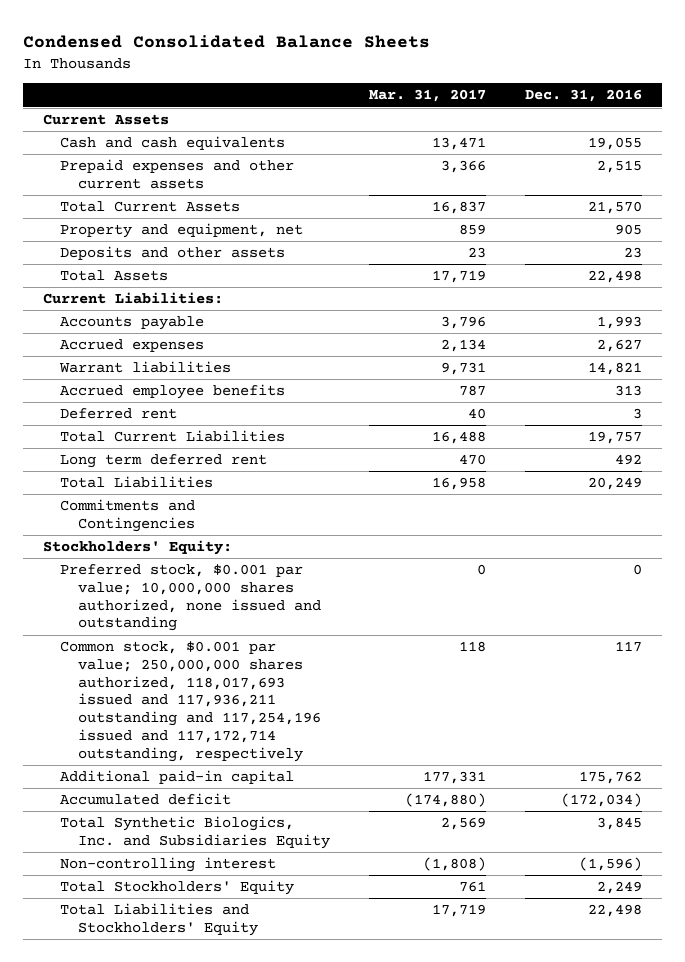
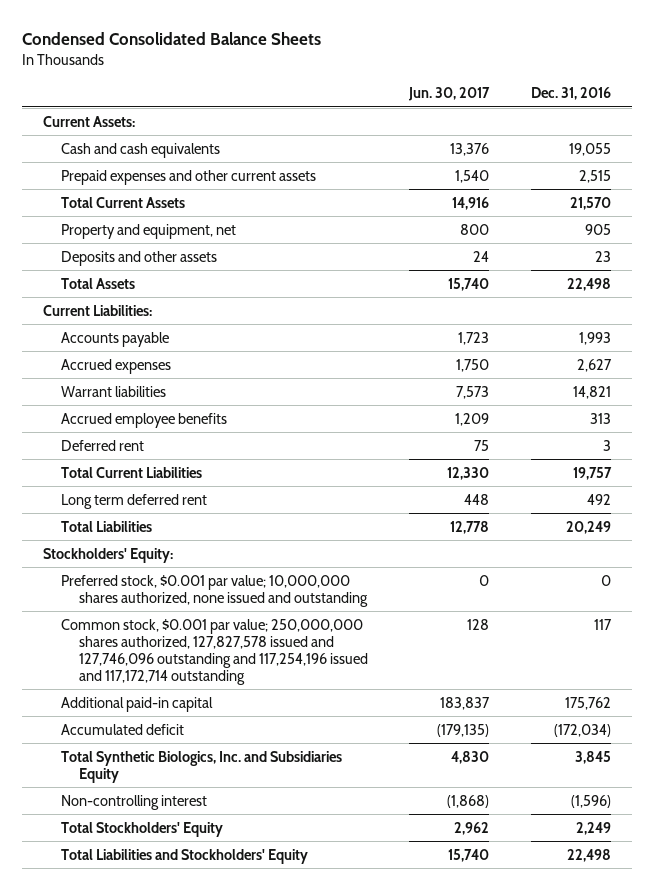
- | Mar. 31, 2017 | Dec. 31, 2016
+ | Jun. 30, 2017 | Dec. 31, 2016
- Current Assets
+ Current Assets:
- Commitments and Contingencies
- Common stock, $0.001 par value; 250,000,000 shares authorized, 118,017,693 issued and 117,936,211 outstanding and 117,254,196 issued and 117,172,714 outstanding, respectively | 118 | 117
+ Common stock, $0.001 par value; 250,000,000 shares authorized, 127,827,578 issued and 127,746,096 outstanding and 117,254,196 issued and 117,172,714 outstanding | 128 | 117

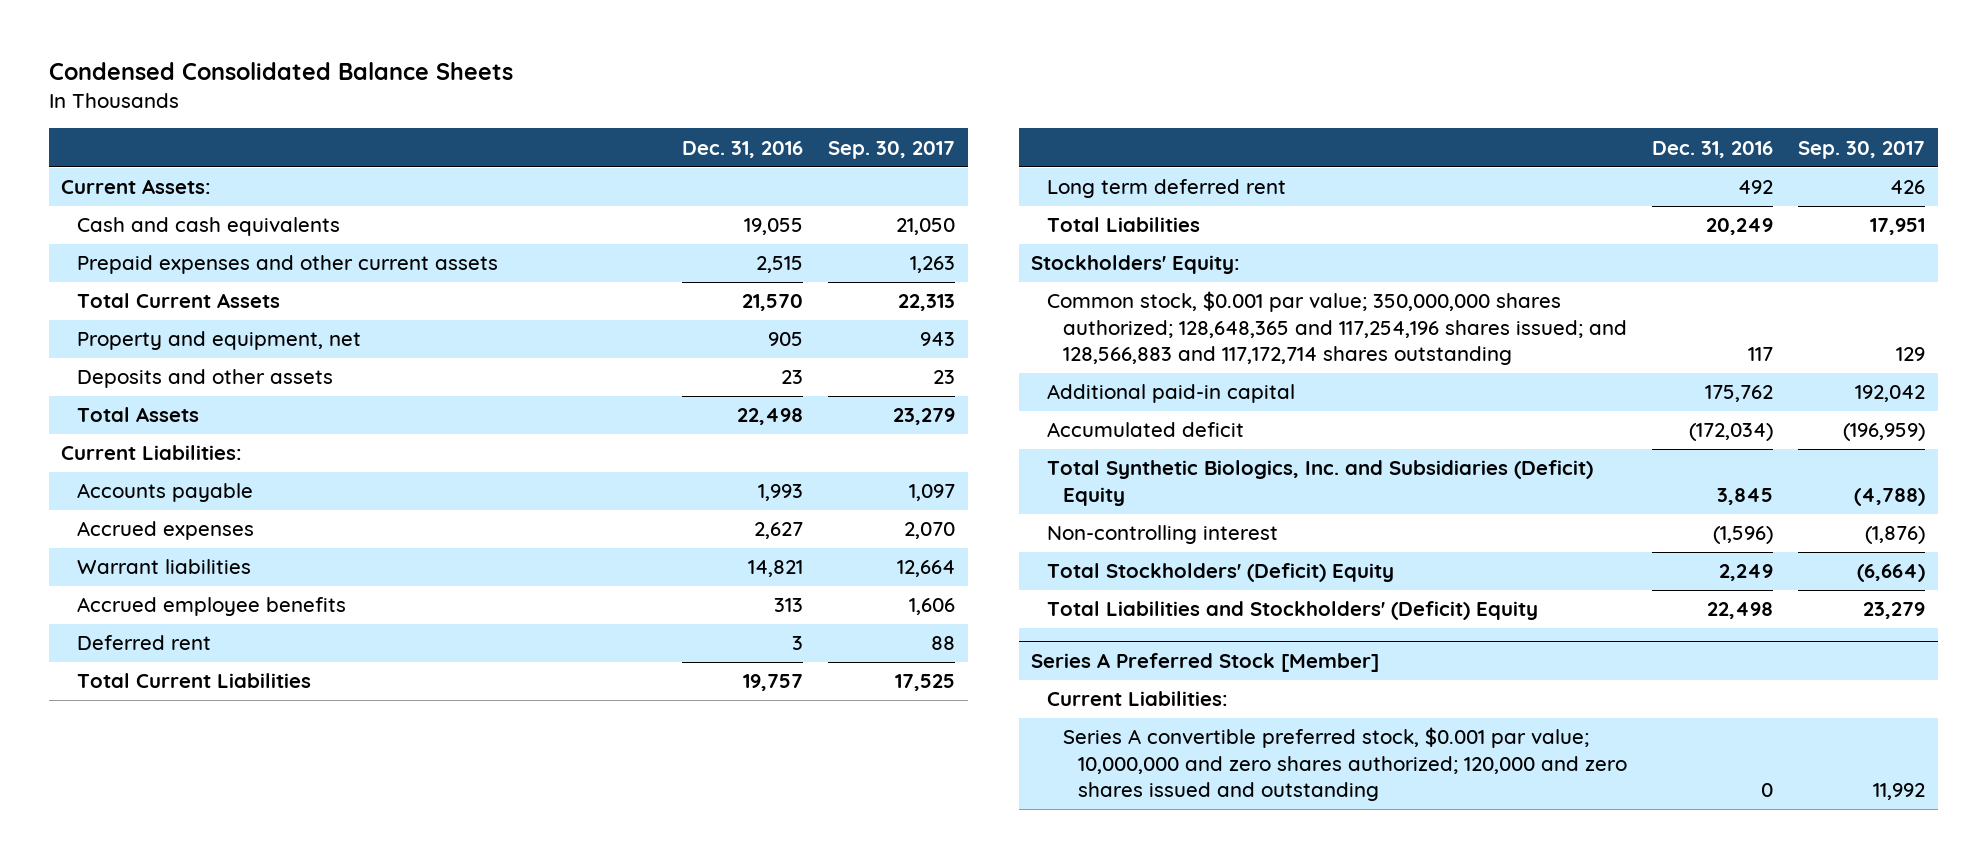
- | Jun. 30, 2017 | Dec. 31, 2016
+ | Dec. 31, 2016 | Sep. 30, 2017
- Preferred stock, $0.001 par value; 10,000,000 shares authorized, none issued and outstanding | 0 | 0
- Common stock, $0.001 par value; 250,000,000 shares authorized, 127,827,578 issued and 127,746,096 outstanding and 117,254,196 issued and 117,172,714 outstanding | 128 | 117
+ Common stock, $0.001 par value; 350,000,000 shares authorized; 128,648,365 and 117,254,196 shares issued; and 128,566,883 and 117,172,714 shares outstanding | 117 | 129
- Total Synthetic Biologics, Inc. and Subsidiaries Equity | 4,830 | 3,845
+ Total Synthetic Biologics, Inc. and Subsidiaries (Deficit) Equity | 3,845 | (4,788)
- Total Stockholders' Equity | 2,962 | 2,249
- Total Liabilities and Stockholders' Equity | 15,740 | 22,498
+ Total Stockholders' (Deficit) Equity | 2,249 | (6,664)
+ Total Liabilities and Stockholders' (Deficit) Equity | 22,498 | 23,279
+ Series A Preferred Stock [Member]
+ Current Liabilities:
+ Series A convertible preferred stock, $0.001 par value; 10,000,000 and zero shares authorized; 120,000 and zero shares issued and outstanding | 0 | 11,992

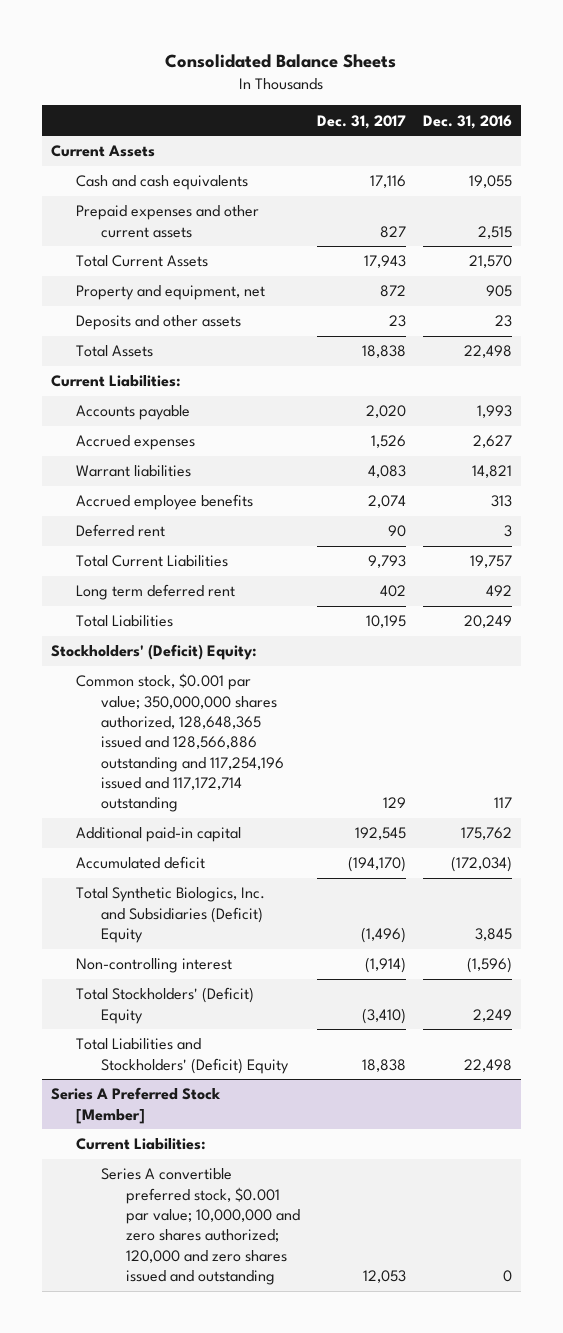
- Condensed Consolidated Balance Sheets
+ Consolidated Balance Sheets
- | Dec. 31, 2016 | Sep. 30, 2017
+ | Dec. 31, 2017 | Dec. 31, 2016
- Current Assets:
+ Current Assets
- Stockholders' Equity:
- Common stock, $0.001 par value; 350,000,000 shares authorized; 128,648,365 and 117,254,196 shares issued; and 128,566,883 and 117,172,714 shares outstanding | 117 | 129
+ Stockholders' (Deficit) Equity:
+ Common stock, $0.001 par value; 350,000,000 shares authorized, 128,648,365 issued and 128,566,886 outstanding and 117,254,196 issued and 117,172,714 outstanding | 129 | 117

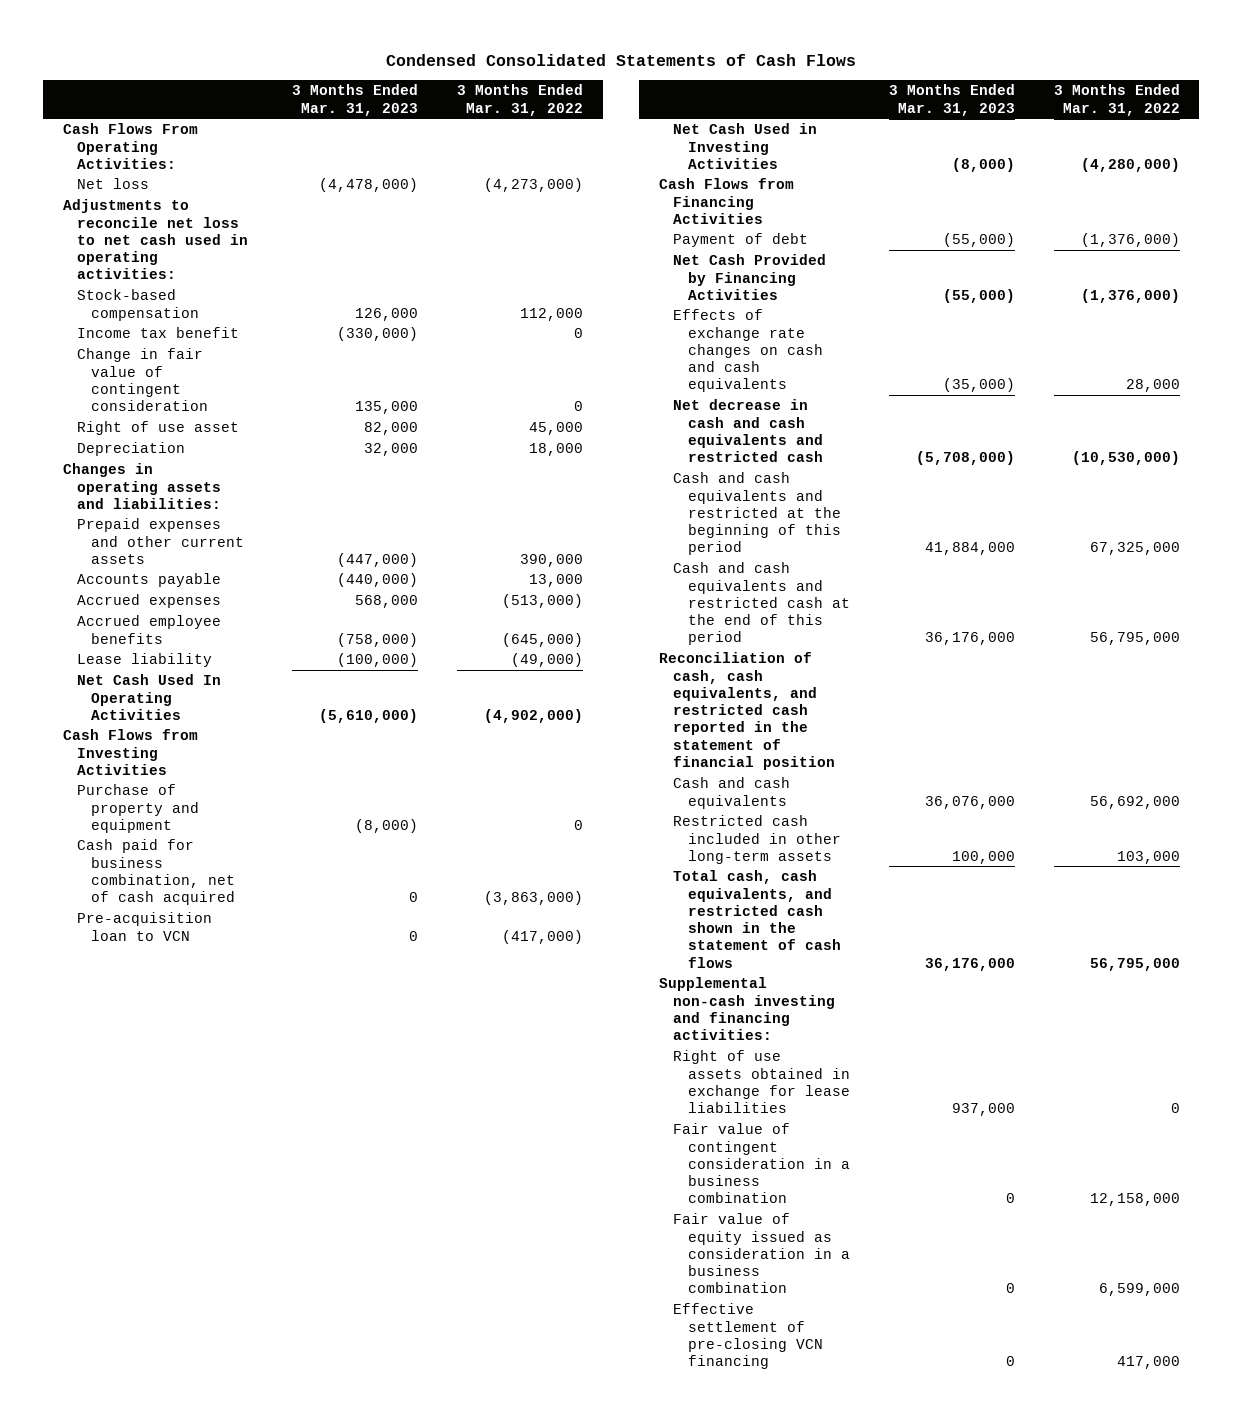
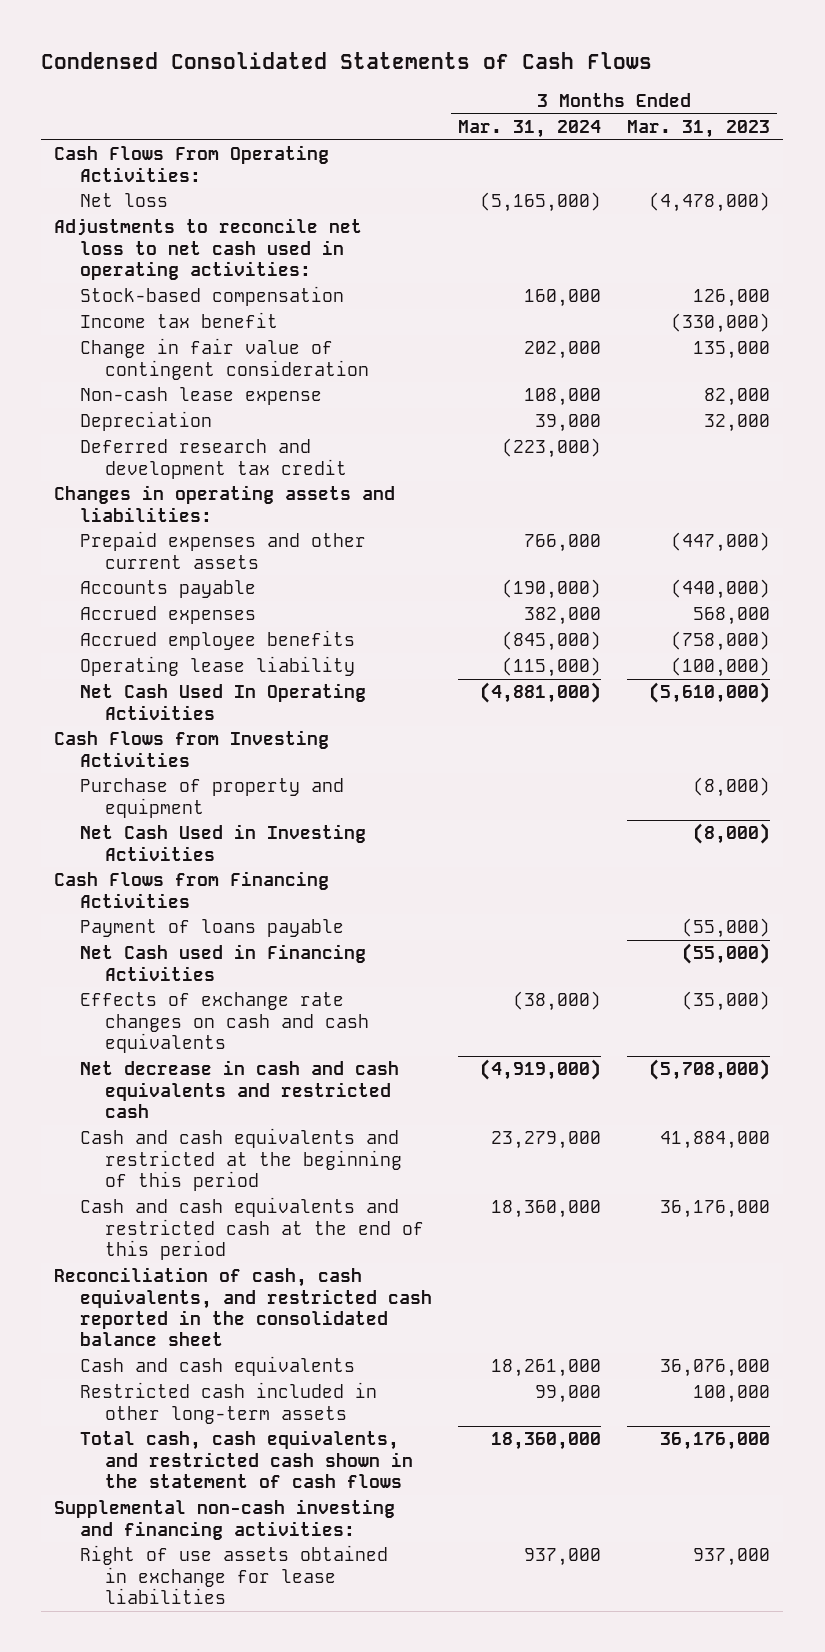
- | 3 Months Ended Mar. 31, 2023 | 3 Months Ended Mar. 31, 2022
+ | 3 Months Ended Mar. 31, 2024 | 3 Months Ended Mar. 31, 2023
- Right of use asset | 82,000 | 45,000
+ Non-cash lease expense | 108,000 | 82,000
+ Deferred research and development tax credit | (223,000) |
- Lease liability | (100,000) | (49,000)
+ Operating lease liability | (115,000) | (100,000)
- Cash paid for business combination, net of cash acquired | 0 | (3,863,000)
- Pre-acquisition loan to VCN | 0 | (417,000)
- Payment of debt | (55,000) | (1,376,000)
- Net Cash Provided by Financing Activities | (55,000) | (1,376,000)
+ Payment of loans payable | | (55,000)
+ Net Cash used in Financing Activities | | (55,000)
- Reconciliation of cash, cash equivalents, and restricted cash reported in the statement of financial position
+ Reconciliation of cash, cash equivalents, and restricted cash reported in the consolidated balance sheet
- Fair value of contingent consideration in a business combination | 0 | 12,158,000
- Fair value of equity issued as consideration in a business combination | 0 | 6,599,000
- Effective settlement of pre-closing VCN financing | 0 | 417,000

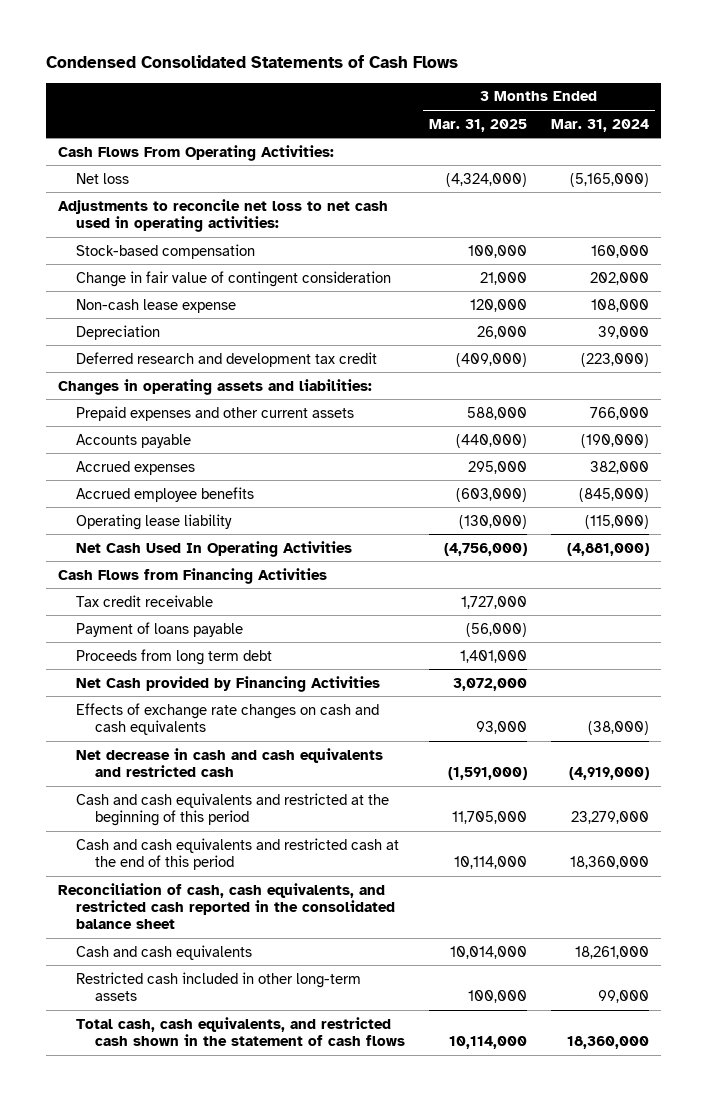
- | 3 Months Ended Mar. 31, 2024 | 3 Months Ended Mar. 31, 2023
+ | 3 Months Ended Mar. 31, 2025 | 3 Months Ended Mar. 31, 2024
- Income tax benefit | | (330,000)
- Cash Flows from Investing Activities
- Purchase of property and equipment | | (8,000)
- Net Cash Used in Investing Activities | | (8,000)
+ Tax credit receivable | 1,727,000 |
- Net Cash used in Financing Activities | | (55,000)
+ Proceeds from long term debt | 1,401,000 |
+ Net Cash provided by Financing Activities | 3,072,000 |
- Supplemental non-cash investing and financing activities:
- Right of use assets obtained in exchange for lease liabilities | 937,000 | 937,000

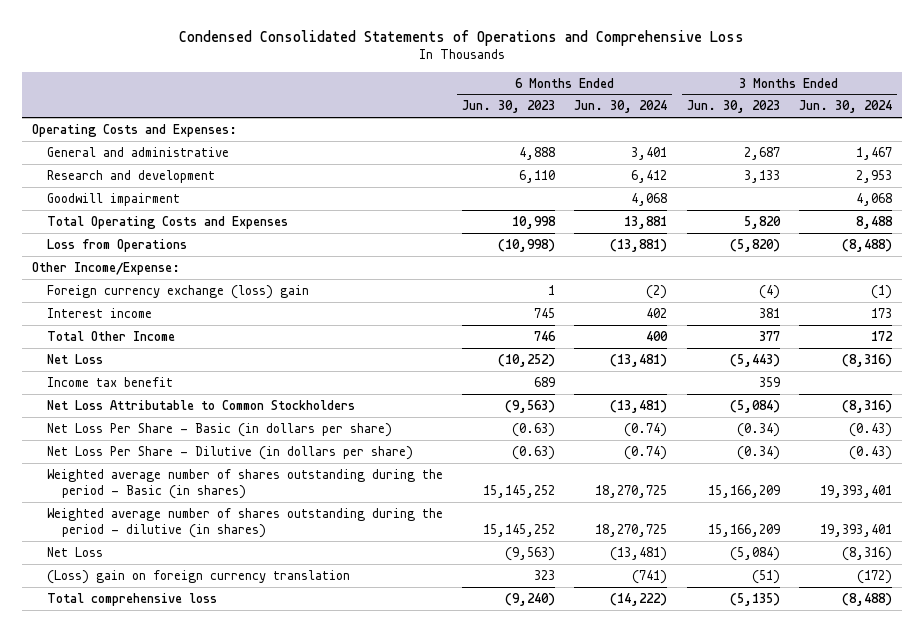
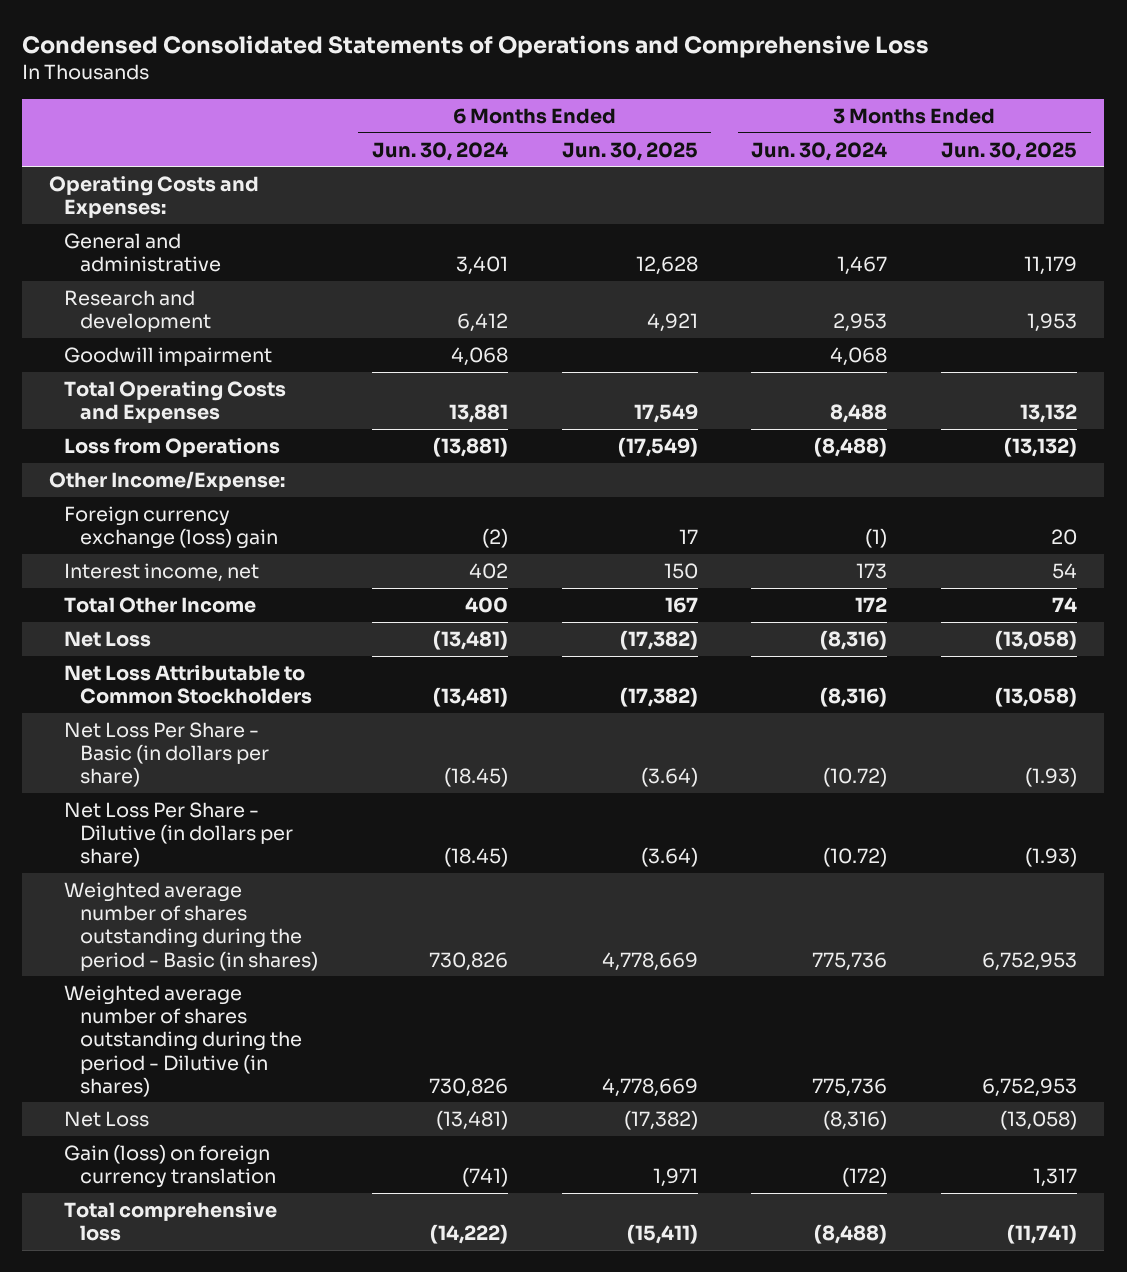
- | 6 Months Ended Jun. 30, 2023 | 6 Months Ended Jun. 30, 2024 | 3 Months Ended Jun. 30, 2023 | 3 Months Ended Jun. 30, 2024
+ | 6 Months Ended Jun. 30, 2024 | 6 Months Ended Jun. 30, 2025 | 3 Months Ended Jun. 30, 2024 | 3 Months Ended Jun. 30, 2025
- Interest income | 745 | 402 | 381 | 173
+ Interest income, net | 402 | 150 | 173 | 54
- Income tax benefit | 689 | | 359 |
- Net Loss Per Share - Basic (in dollars per share) | (0.63) | (0.74) | (0.34) | (0.43)
- Net Loss Per Share - Dilutive (in dollars per share) | (0.63) | (0.74) | (0.34) | (0.43)
- Weighted average number of shares outstanding during the period - Basic (in shares) | 15,145,252 | 18,270,725 | 15,166,209 | 19,393,401
- Weighted average number of shares outstanding during the period - dilutive (in shares) | 15,145,252 | 18,270,725 | 15,166,209 | 19,393,401
+ Net Loss Per Share - Basic (in dollars per share) | (18.45) | (3.64) | (10.72) | (1.93)
+ Net Loss Per Share - Dilutive (in dollars per share) | (18.45) | (3.64) | (10.72) | (1.93)
+ Weighted average number of shares outstanding during the period - Basic (in shares) | 730,826 | 4,778,669 | 775,736 | 6,752,953
+ Weighted average number of shares outstanding during the period - Dilutive (in shares) | 730,826 | 4,778,669 | 775,736 | 6,752,953
- (Loss) gain on foreign currency translation | 323 | (741) | (51) | (172)
+ Gain (loss) on foreign currency translation | (741) | 1,971 | (172) | 1,317

